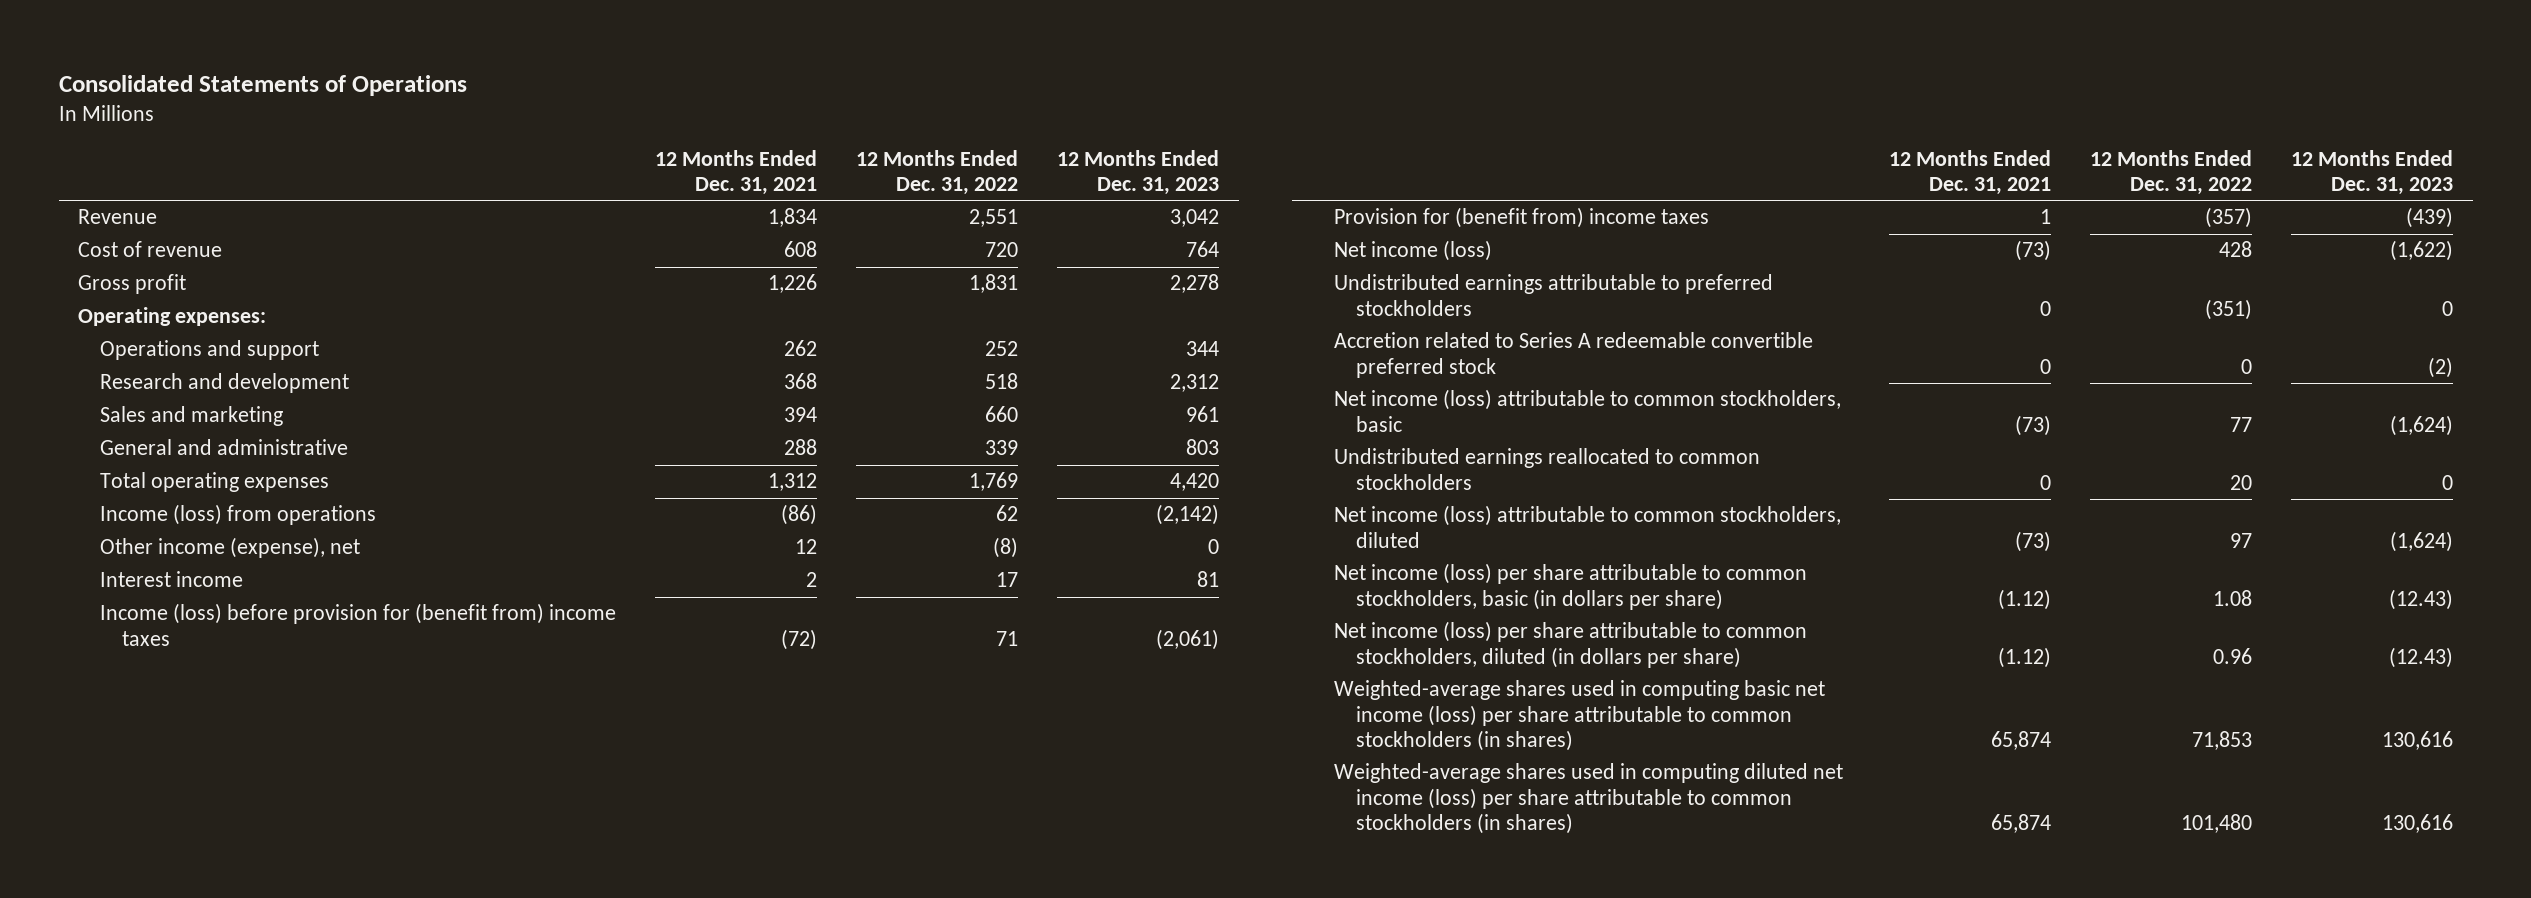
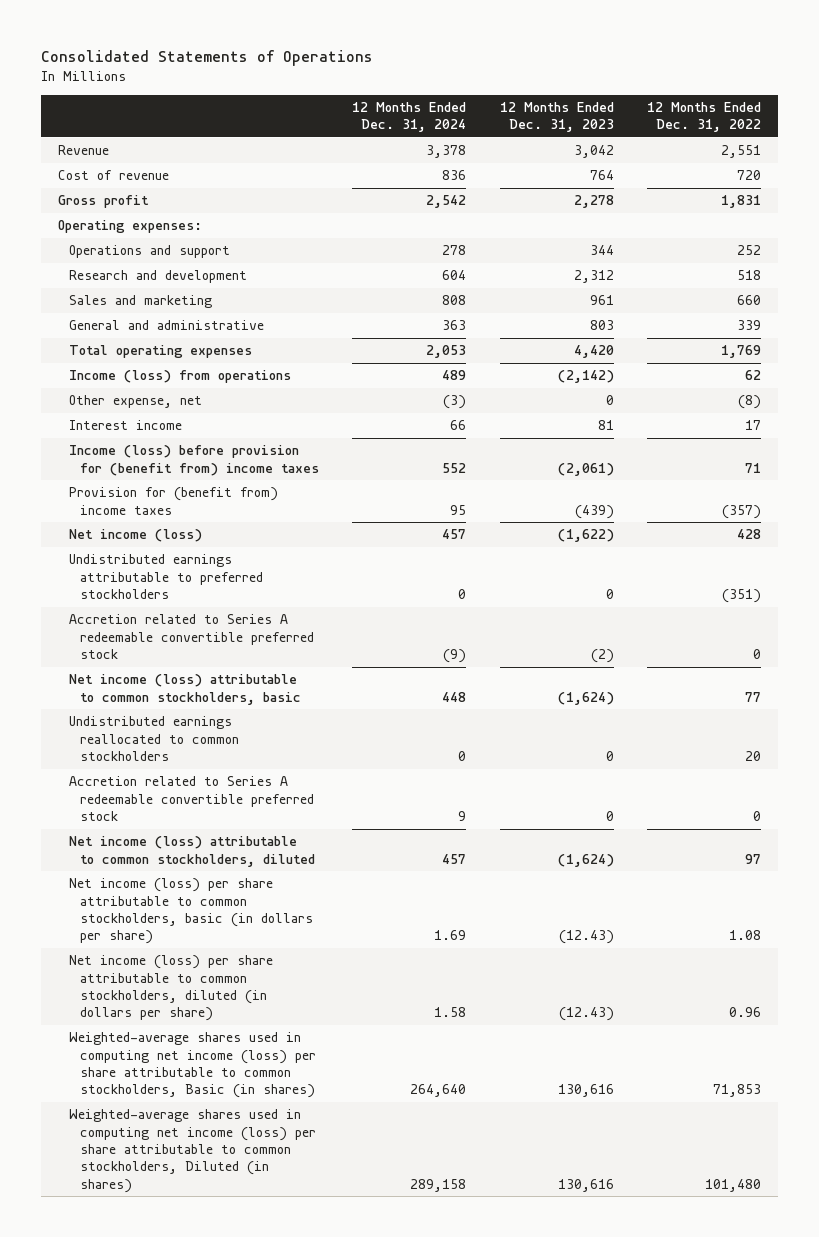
- | 12 Months Ended Dec. 31, 2021 | 12 Months Ended Dec. 31, 2022 | 12 Months Ended Dec. 31, 2023
+ | 12 Months Ended Dec. 31, 2024 | 12 Months Ended Dec. 31, 2023 | 12 Months Ended Dec. 31, 2022
- Other income (expense), net | 12 | (8) | 0
+ Other expense, net | (3) | 0 | (8)
+ Accretion related to Series A redeemable convertible preferred stock | 9 | 0 | 0
- Weighted-average shares used in computing basic net income (loss) per share attributable to common stockholders (in shares) | 65,874 | 71,853 | 130,616
- Weighted-average shares used in computing diluted net income (loss) per share attributable to common stockholders (in shares) | 65,874 | 101,480 | 130,616
+ Weighted-average shares used in computing net income (loss) per share attributable to common stockholders, Basic (in shares) | 264,640 | 130,616 | 71,853
+ Weighted-average shares used in computing net income (loss) per share attributable to common stockholders, Diluted (in shares) | 289,158 | 130,616 | 101,480

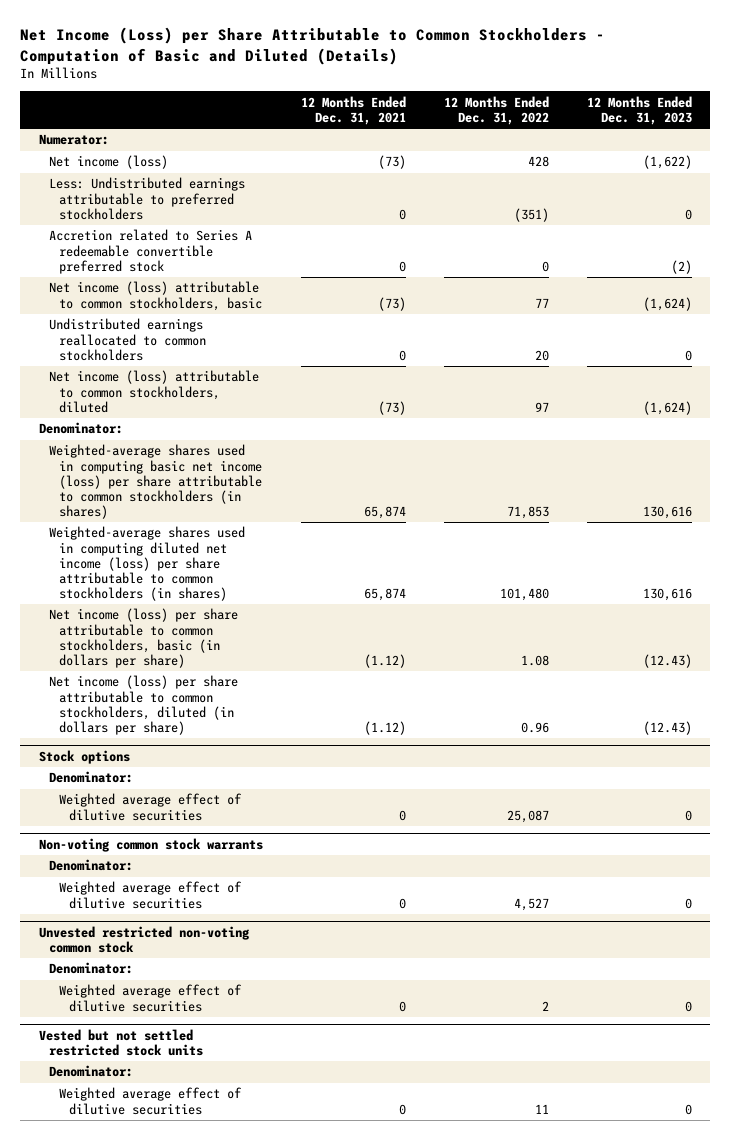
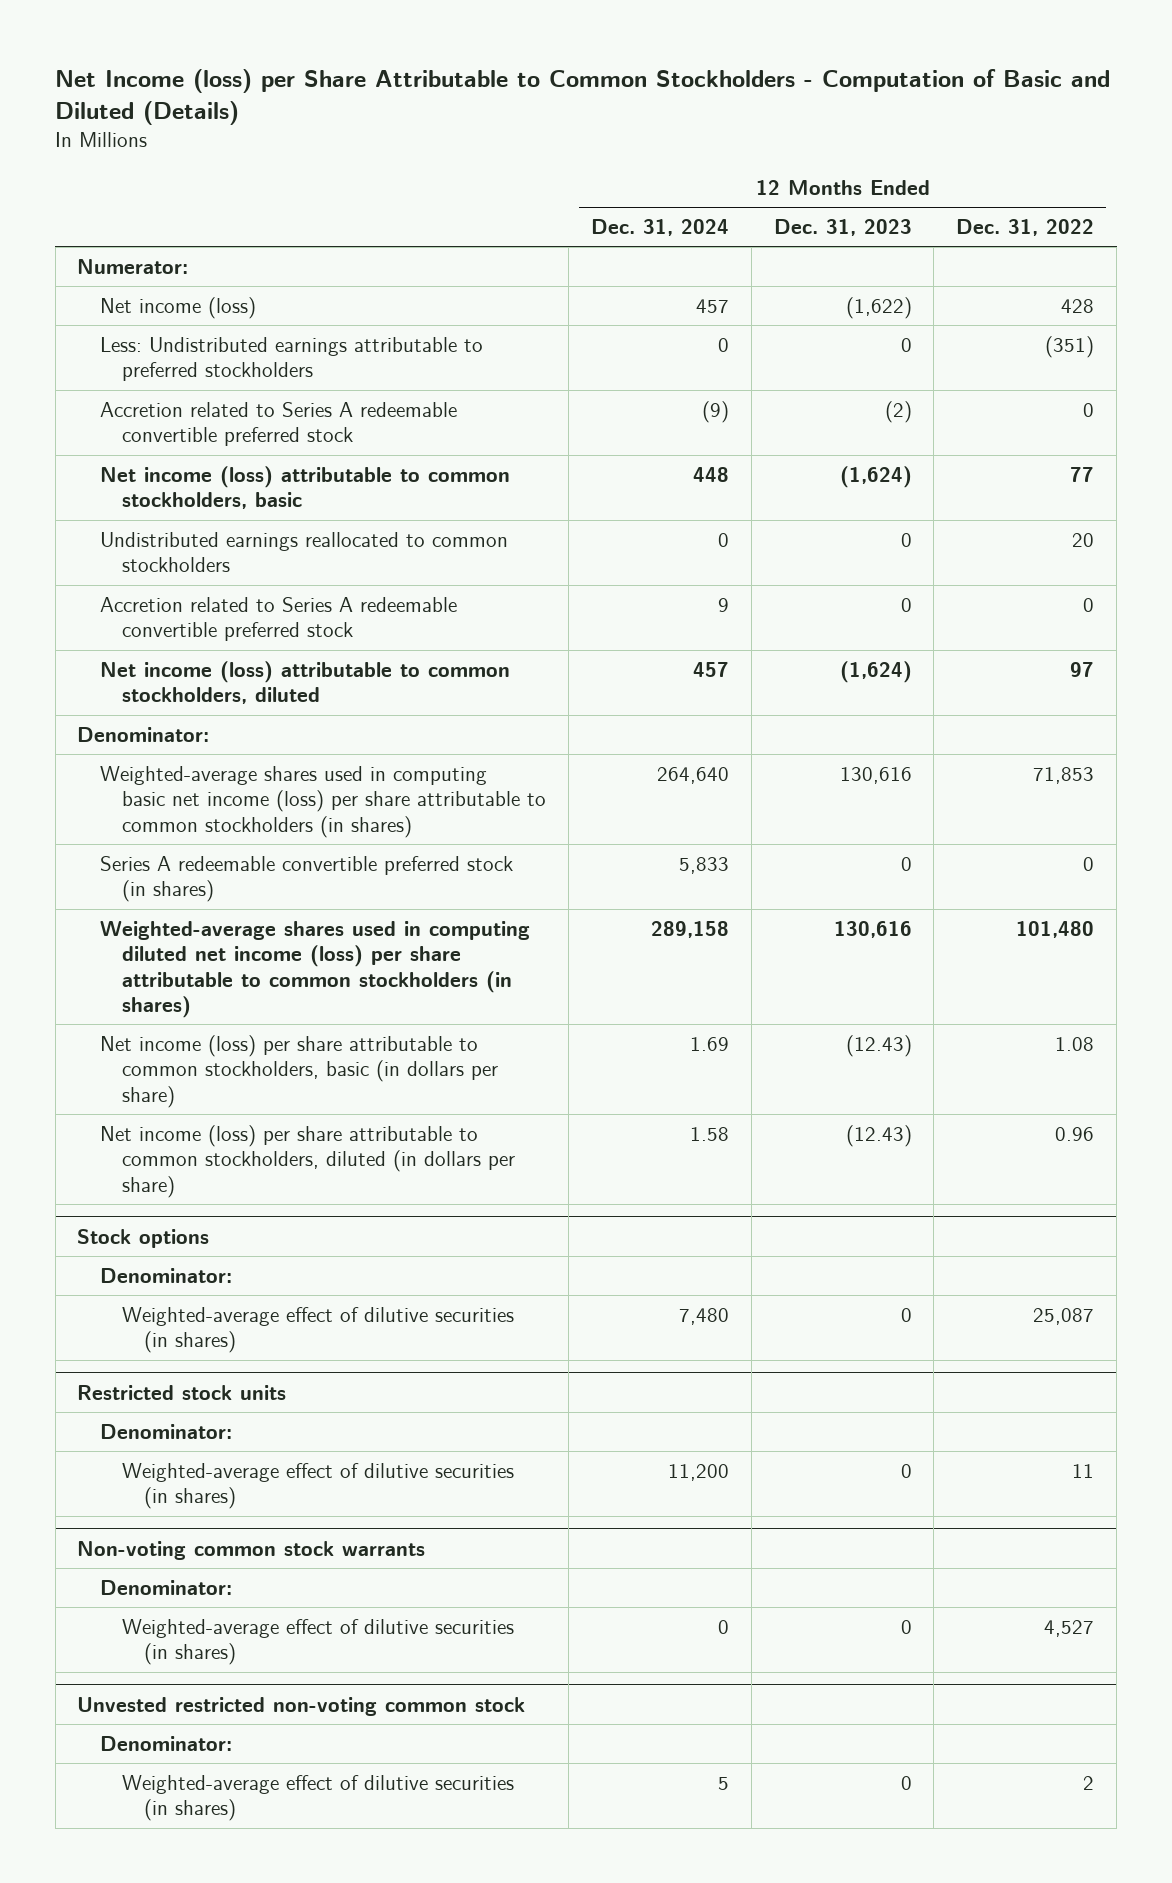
- Net Income (Loss) per Share Attributable to Common Stockholders - Computation of Basic and Diluted (Details)
+ Net Income (loss) per Share Attributable to Common Stockholders - Computation of Basic and Diluted (Details)
- | 12 Months Ended Dec. 31, 2021 | 12 Months Ended Dec. 31, 2022 | 12 Months Ended Dec. 31, 2023
+ | 12 Months Ended Dec. 31, 2024 | 12 Months Ended Dec. 31, 2023 | 12 Months Ended Dec. 31, 2022
+ Accretion related to Series A redeemable convertible preferred stock | 9 | 0 | 0
+ Series A redeemable convertible preferred stock (in shares) | 5,833 | 0 | 0
@ Stock options
- Weighted average effect of dilutive securities | 0 | 25,087 | 0
+ Weighted-average effect of dilutive securities (in shares) | 7,480 | 0 | 25,087
+ Restricted stock units
+ Denominator:
+ Weighted-average effect of dilutive securities (in shares) | 11,200 | 0 | 11
@ Non-voting common stock warrants
- Weighted average effect of dilutive securities | 0 | 4,527 | 0
+ Weighted-average effect of dilutive securities (in shares) | 0 | 0 | 4,527
@ Unvested restricted non-voting common stock
- Weighted average effect of dilutive securities | 0 | 2 | 0
- Vested but not settled restricted stock units
- Denominator:
- Weighted average effect of dilutive securities | 0 | 11 | 0
@ Unvested restricted non-voting common stock
+ Weighted-average effect of dilutive securities (in shares) | 5 | 0 | 2

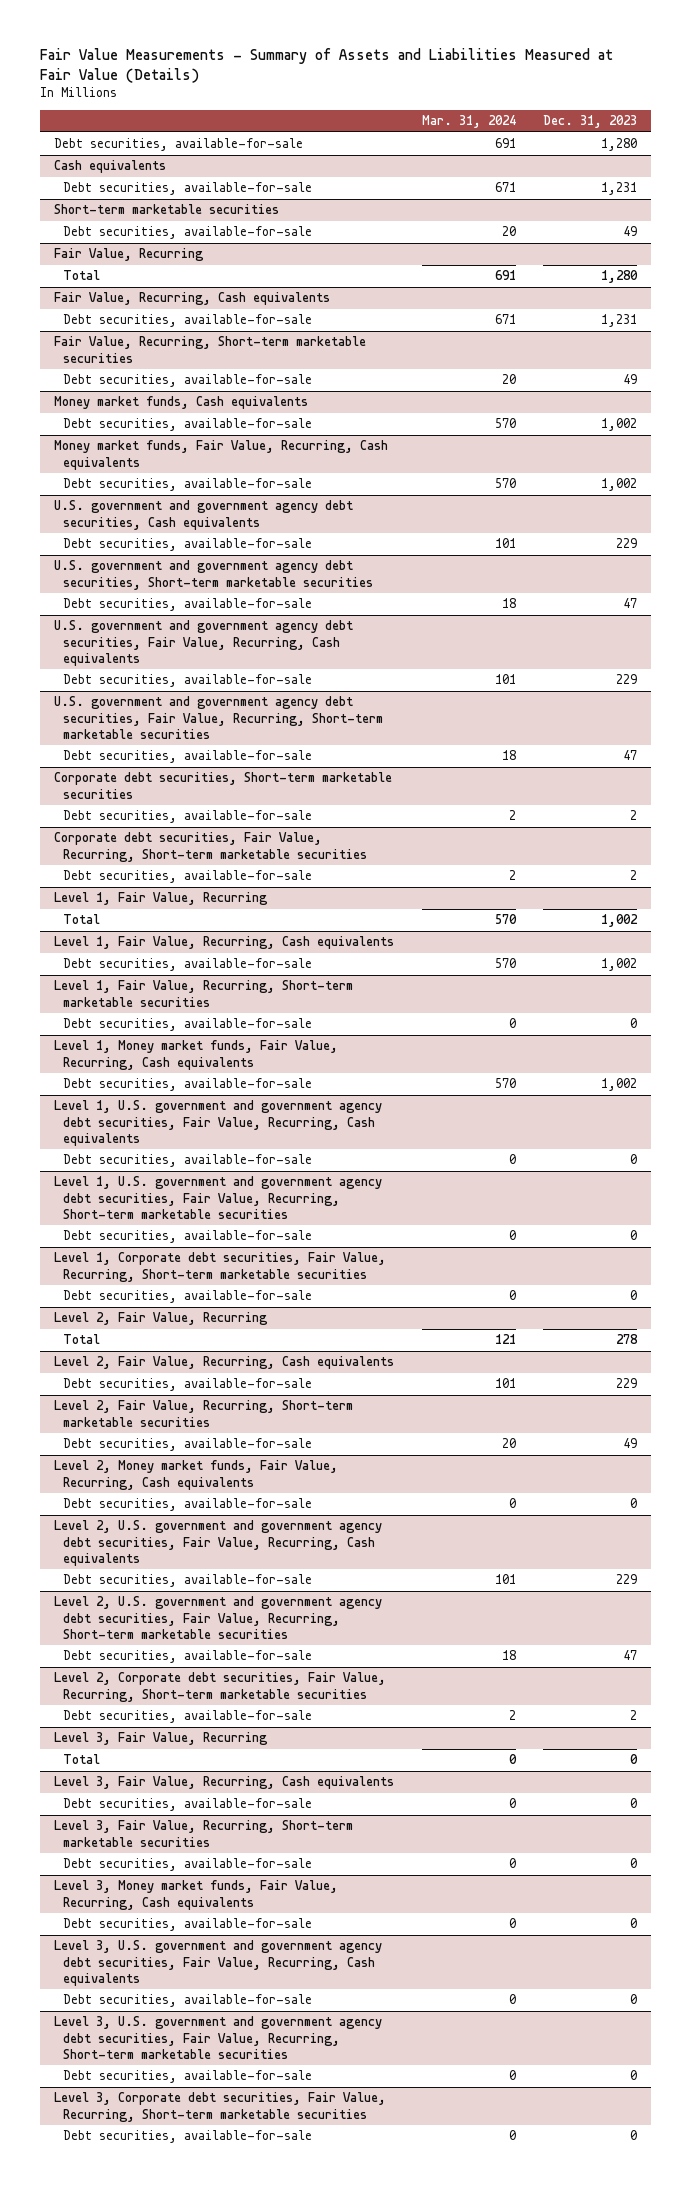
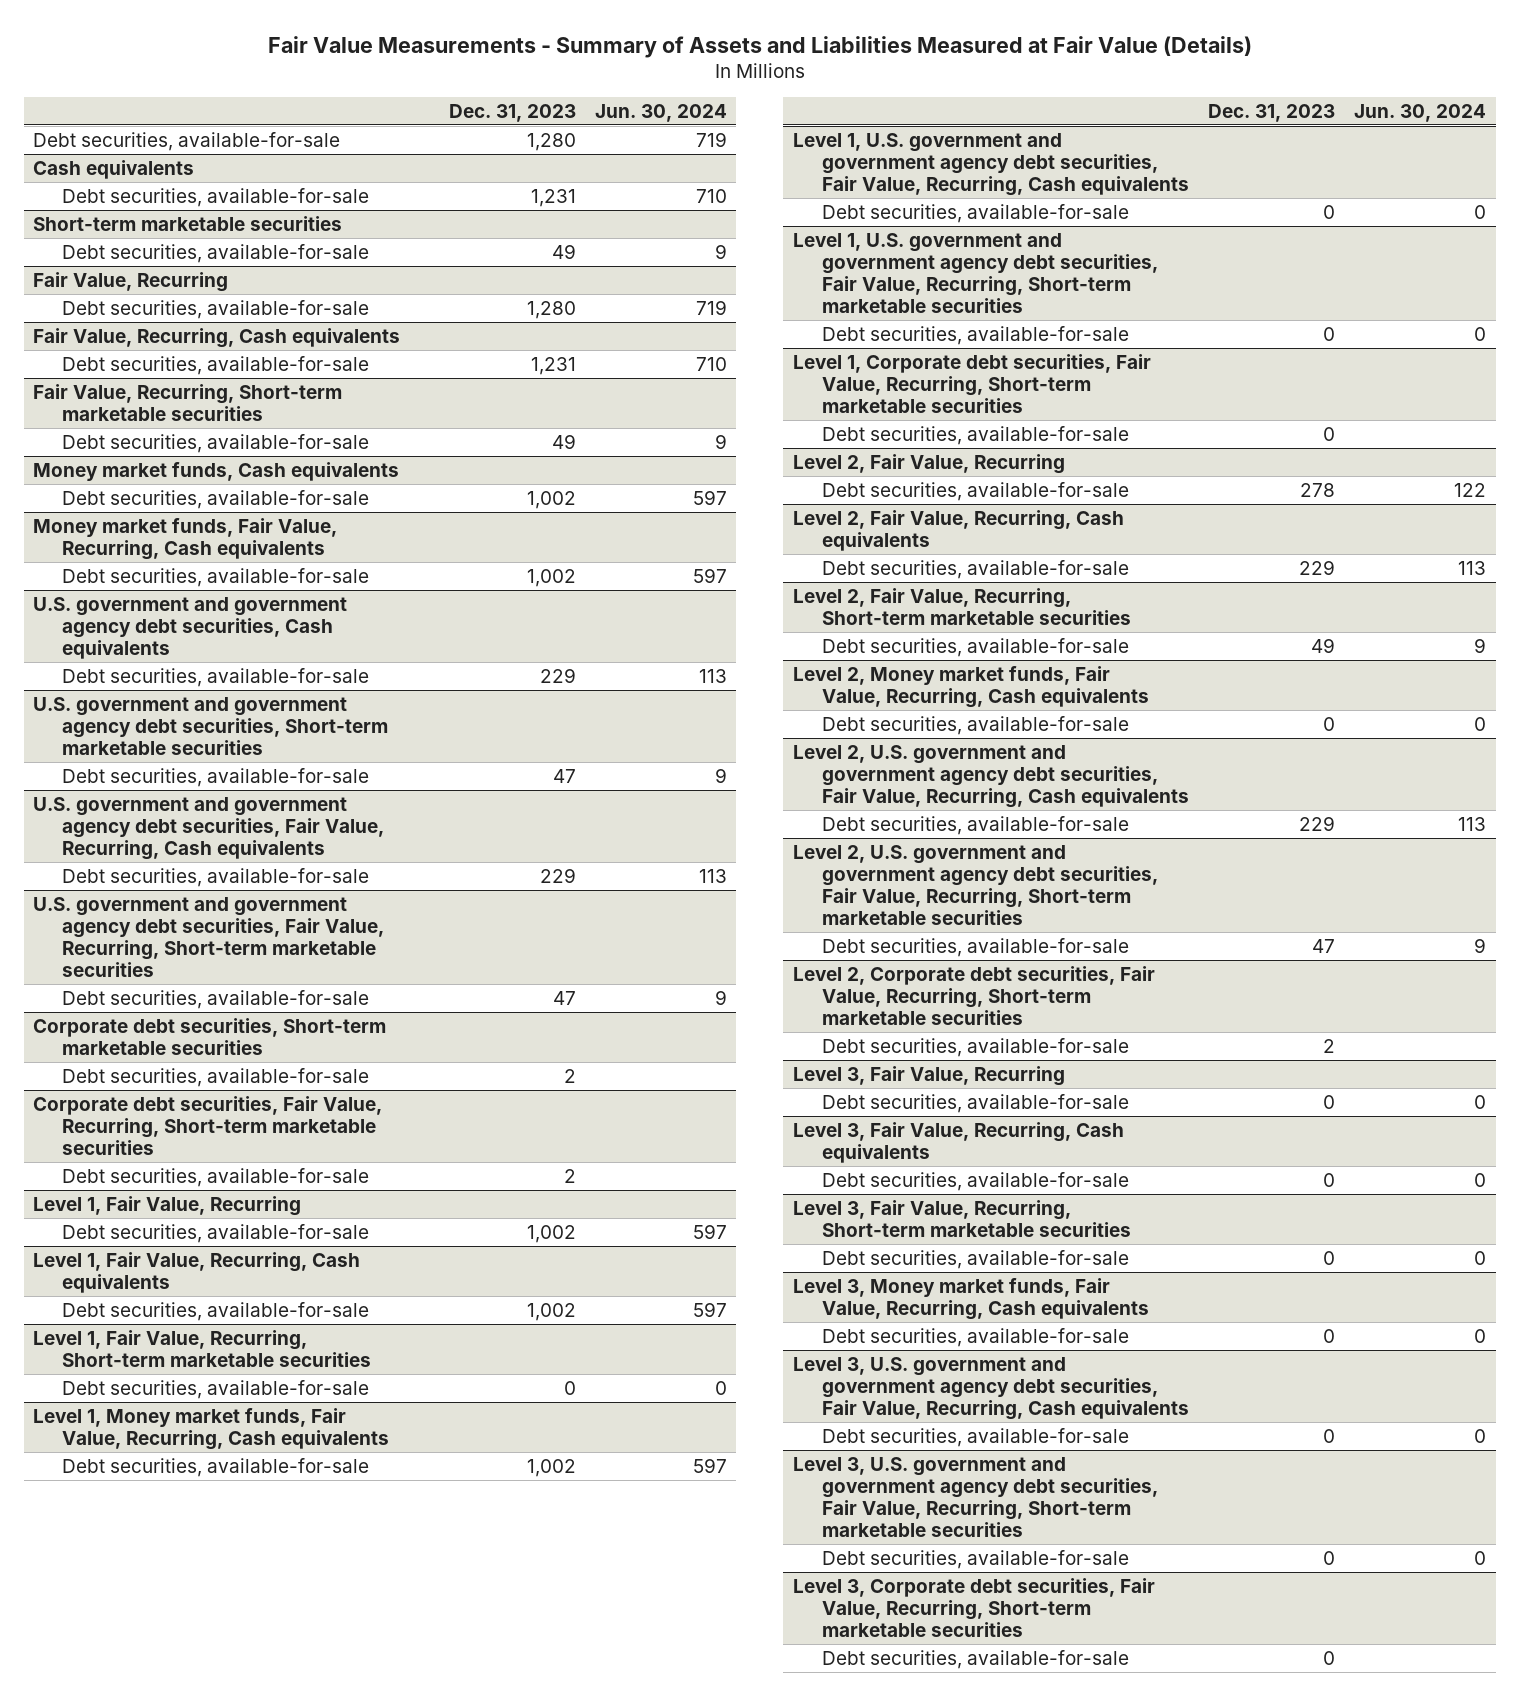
- | Mar. 31, 2024 | Dec. 31, 2023
+ | Dec. 31, 2023 | Jun. 30, 2024
@ Fair Value, Recurring
- Total | 691 | 1,280
+ Debt securities, available-for-sale | 1,280 | 719
@ Level 1, Fair Value, Recurring
- Total | 570 | 1,002
+ Debt securities, available-for-sale | 1,002 | 597
@ Level 2, Fair Value, Recurring
- Total | 121 | 278
+ Debt securities, available-for-sale | 278 | 122
@ Level 3, Fair Value, Recurring
- Total | 0 | 0
+ Debt securities, available-for-sale | 0 | 0

